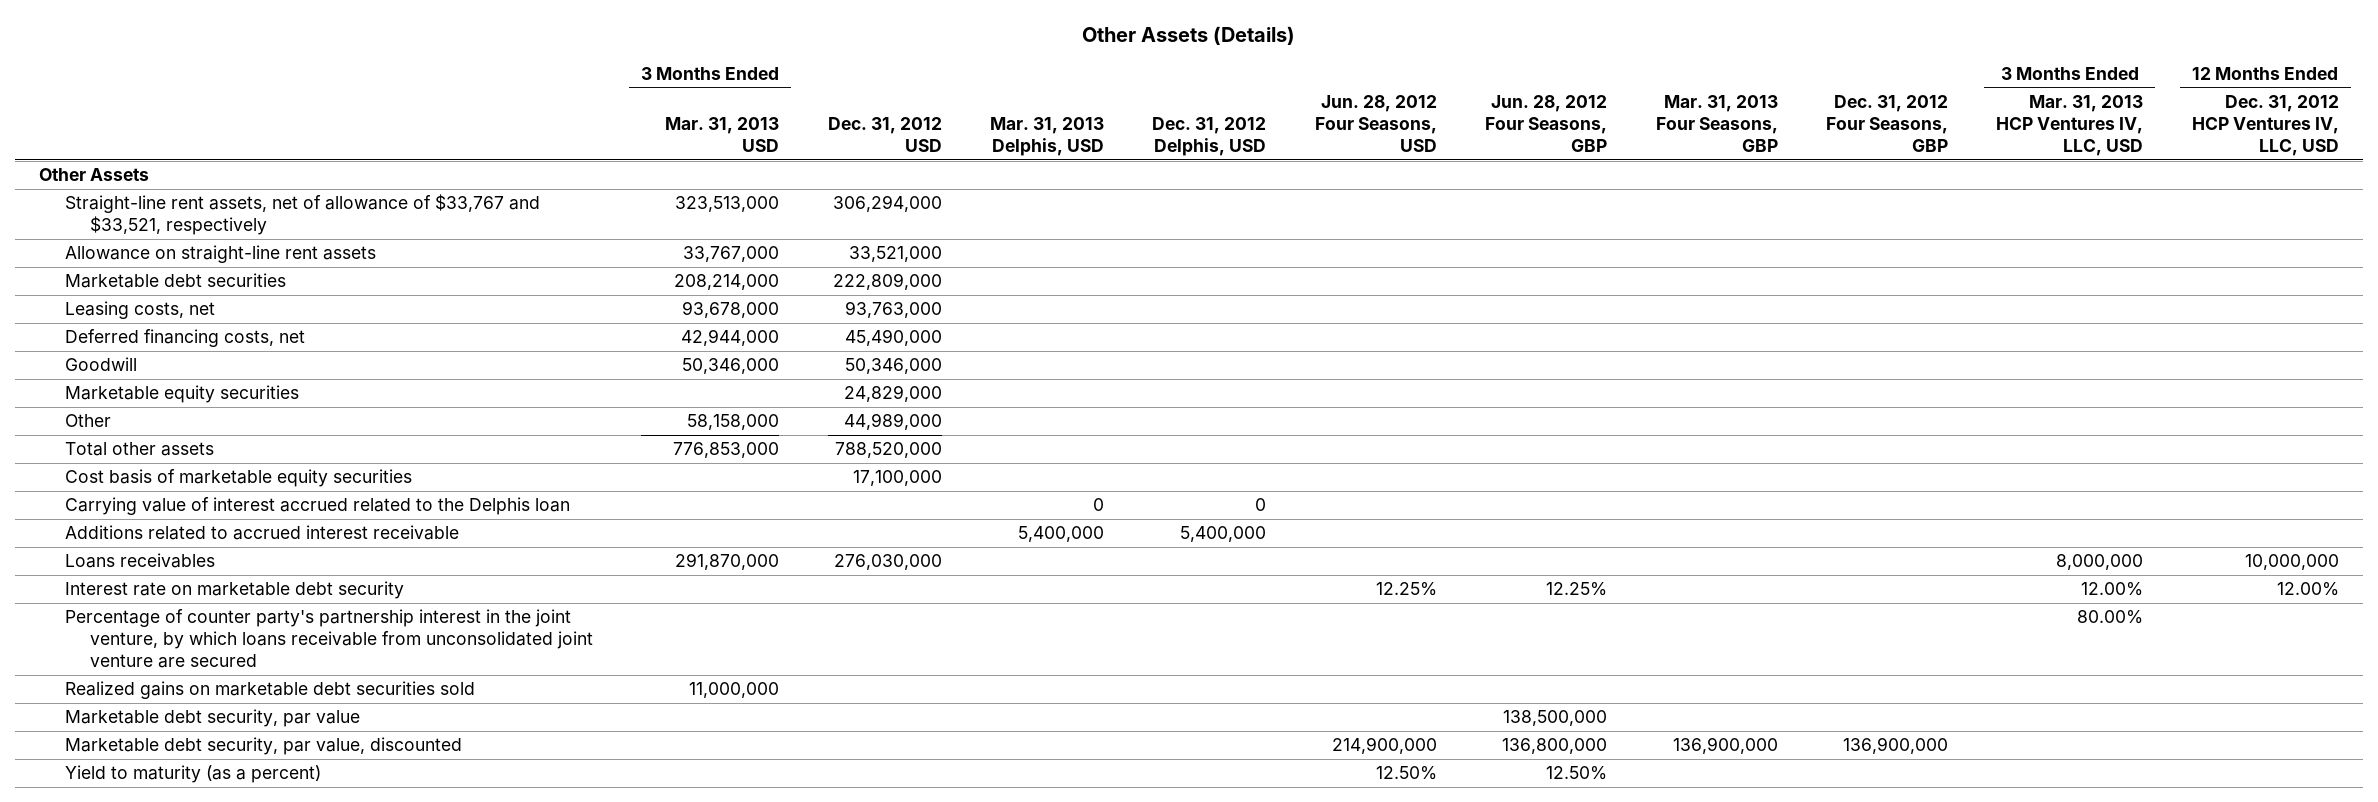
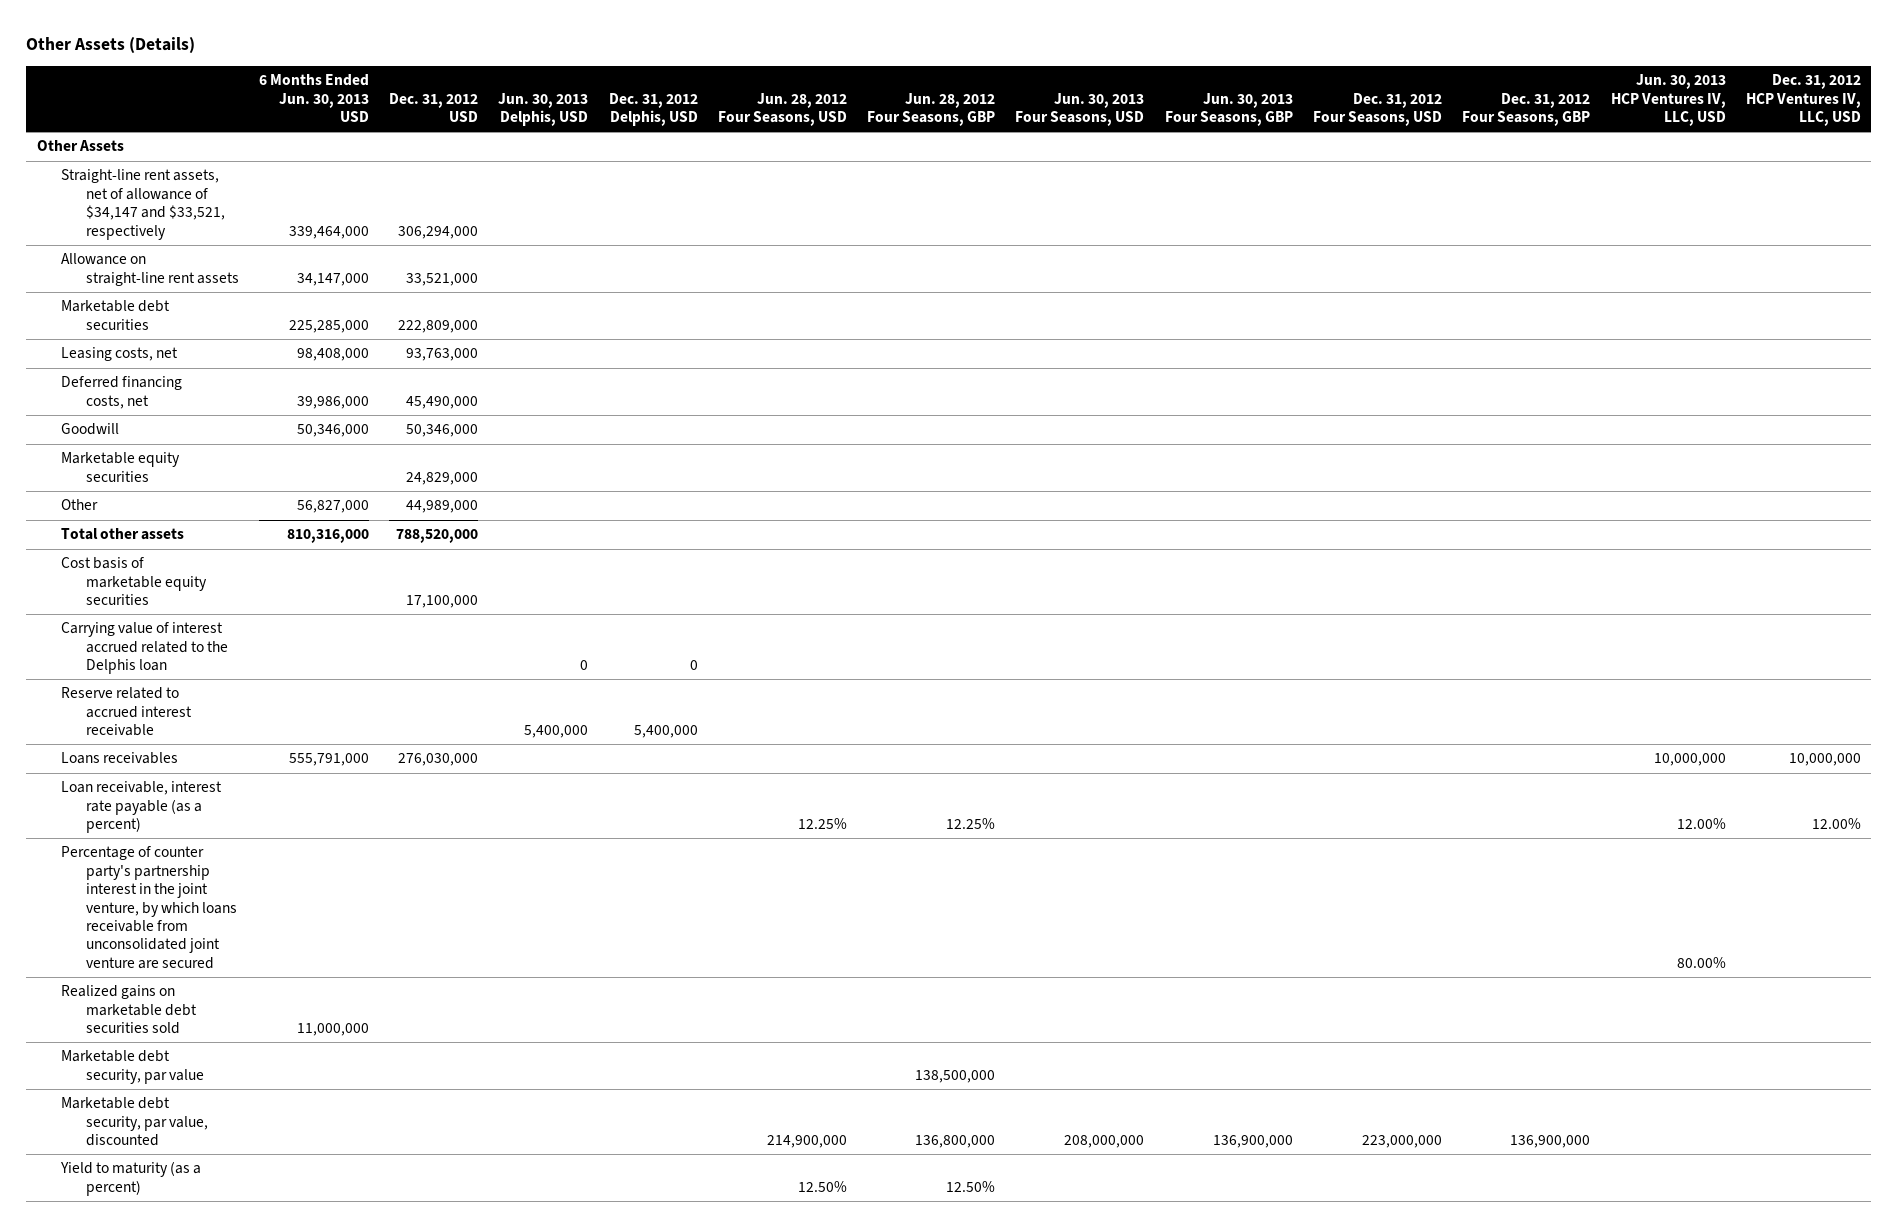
- | 3 Months Ended Mar. 31, 2013 USD | Dec. 31, 2012 USD | Mar. 31, 2013 Delphis, USD | Dec. 31, 2012 Delphis, USD | Jun. 28, 2012 Four Seasons, USD | Jun. 28, 2012 Four Seasons, GBP | Mar. 31, 2013 Four Seasons, GBP | Dec. 31, 2012 Four Seasons, GBP | 3 Months Ended Mar. 31, 2013 HCP Ventures IV, LLC, USD | 12 Months Ended Dec. 31, 2012 HCP Ventures IV, LLC, USD
+ | 6 Months Ended Jun. 30, 2013 USD | Dec. 31, 2012 USD | Jun. 30, 2013 Delphis, USD | Dec. 31, 2012 Delphis, USD | Jun. 28, 2012 Four Seasons, USD | Jun. 28, 2012 Four Seasons, GBP | Jun. 30, 2013 Four Seasons, USD | Jun. 30, 2013 Four Seasons, GBP | Dec. 31, 2012 Four Seasons, USD | Dec. 31, 2012 Four Seasons, GBP | Jun. 30, 2013 HCP Ventures IV, LLC, USD | Dec. 31, 2012 HCP Ventures IV, LLC, USD
- Straight-line rent assets, net of allowance of $33,767 and $33,521, respectively | 323,513,000 | 306,294,000 | | | | | | | |
+ Straight-line rent assets, net of allowance of $34,147 and $33,521, respectively | 339,464,000 | 306,294,000 | | | | | | | | | |
- Additions related to accrued interest receivable | | | 5,400,000 | 5,400,000 | | | | | |
+ Reserve related to accrued interest receivable | | | 5,400,000 | 5,400,000 | | | | | | | |
- Interest rate on marketable debt security | | | | | 12.25% | 12.25% | | | 12.00% | 12.00%
+ Loan receivable, interest rate payable (as a percent) | | | | | 12.25% | 12.25% | | | | | 12.00% | 12.00%

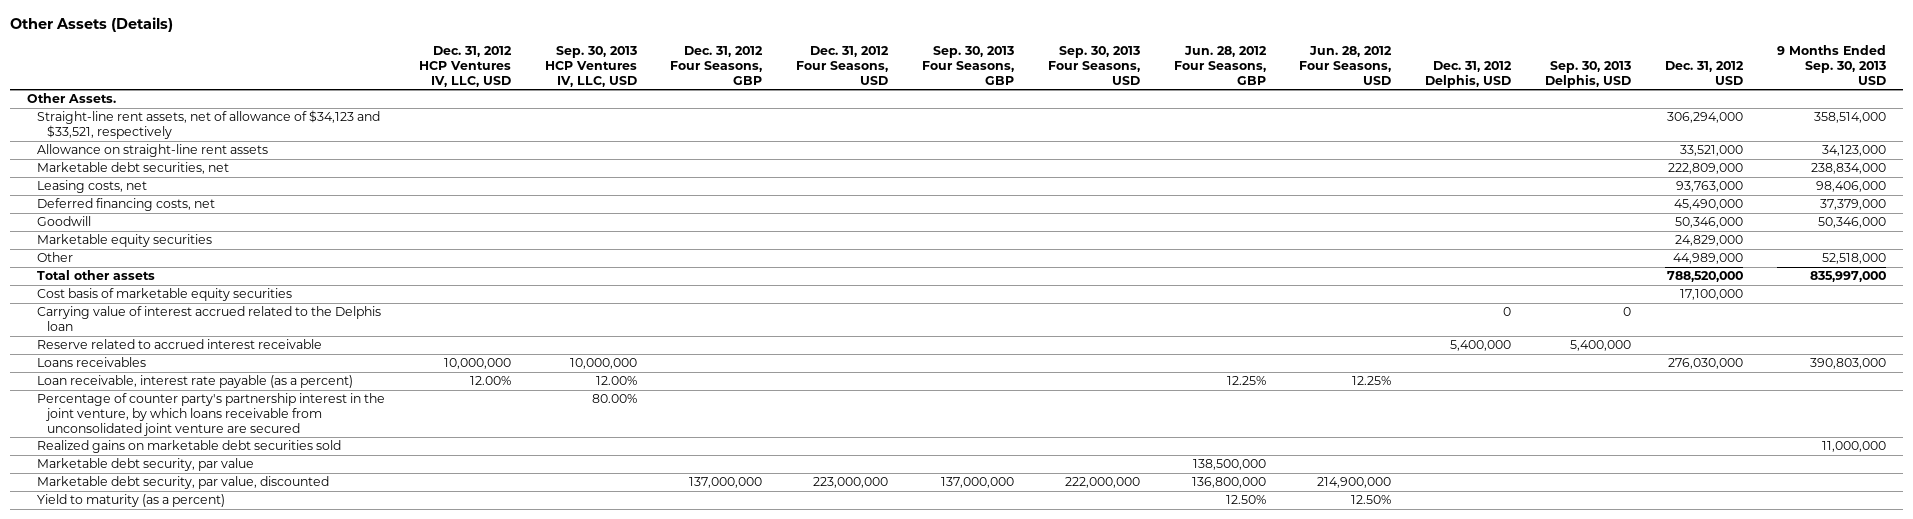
- | 6 Months Ended Jun. 30, 2013 USD | Dec. 31, 2012 USD | Jun. 30, 2013 Delphis, USD | Dec. 31, 2012 Delphis, USD | Jun. 28, 2012 Four Seasons, USD | Jun. 28, 2012 Four Seasons, GBP | Jun. 30, 2013 Four Seasons, USD | Jun. 30, 2013 Four Seasons, GBP | Dec. 31, 2012 Four Seasons, USD | Dec. 31, 2012 Four Seasons, GBP | Jun. 30, 2013 HCP Ventures IV, LLC, USD | Dec. 31, 2012 HCP Ventures IV, LLC, USD
+ | Dec. 31, 2012 HCP Ventures IV, LLC, USD | Sep. 30, 2013 HCP Ventures IV, LLC, USD | Dec. 31, 2012 Four Seasons, GBP | Dec. 31, 2012 Four Seasons, USD | Sep. 30, 2013 Four Seasons, GBP | Sep. 30, 2013 Four Seasons, USD | Jun. 28, 2012 Four Seasons, GBP | Jun. 28, 2012 Four Seasons, USD | Dec. 31, 2012 Delphis, USD | Sep. 30, 2013 Delphis, USD | Dec. 31, 2012 USD | 9 Months Ended Sep. 30, 2013 USD
- Other Assets
- Straight-line rent assets, net of allowance of $34,147 and $33,521, respectively | 339,464,000 | 306,294,000 | | | | | | | | | |
+ Other Assets.
+ Straight-line rent assets, net of allowance of $34,123 and $33,521, respectively | | | | | | | | | | | 306,294,000 | 358,514,000
- Marketable debt securities | 225,285,000 | 222,809,000 | | | | | | | | | |
+ Marketable debt securities, net | | | | | | | | | | | 222,809,000 | 238,834,000
- Marketable debt security, par value, discounted | | | | | 214,900,000 | 136,800,000 | 208,000,000 | 136,900,000 | 223,000,000 | 136,900,000 | |
+ Marketable debt security, par value, discounted | | | 137,000,000 | 223,000,000 | 137,000,000 | 222,000,000 | 136,800,000 | 214,900,000 | | | |

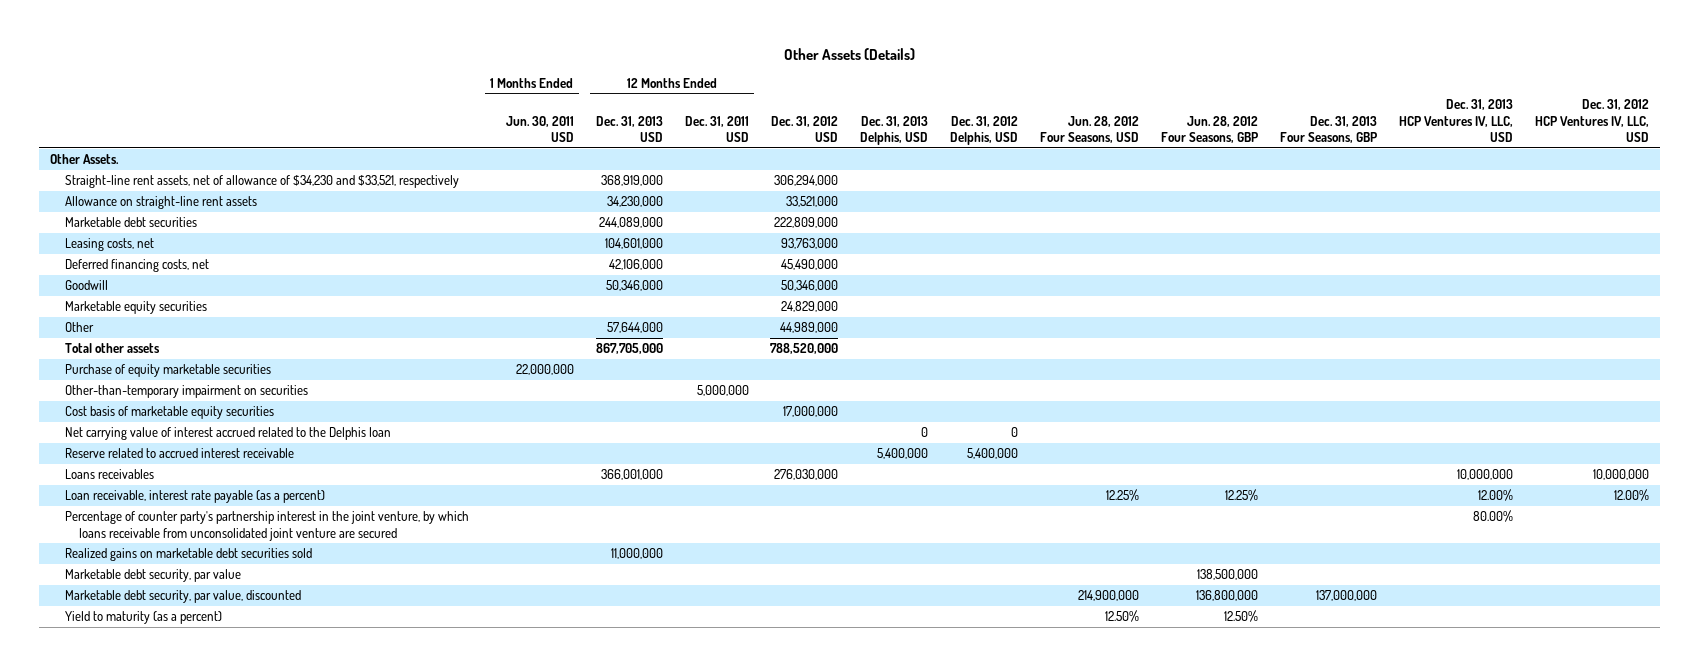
- | Dec. 31, 2012 HCP Ventures IV, LLC, USD | Sep. 30, 2013 HCP Ventures IV, LLC, USD | Dec. 31, 2012 Four Seasons, GBP | Dec. 31, 2012 Four Seasons, USD | Sep. 30, 2013 Four Seasons, GBP | Sep. 30, 2013 Four Seasons, USD | Jun. 28, 2012 Four Seasons, GBP | Jun. 28, 2012 Four Seasons, USD | Dec. 31, 2012 Delphis, USD | Sep. 30, 2013 Delphis, USD | Dec. 31, 2012 USD | 9 Months Ended Sep. 30, 2013 USD
+ | 1 Months Ended Jun. 30, 2011 USD | 12 Months Ended Dec. 31, 2013 USD | 12 Months Ended Dec. 31, 2011 USD | Dec. 31, 2012 USD | Dec. 31, 2013 Delphis, USD | Dec. 31, 2012 Delphis, USD | Jun. 28, 2012 Four Seasons, USD | Jun. 28, 2012 Four Seasons, GBP | Dec. 31, 2013 Four Seasons, GBP | Dec. 31, 2013 HCP Ventures IV, LLC, USD | Dec. 31, 2012 HCP Ventures IV, LLC, USD
- Straight-line rent assets, net of allowance of $34,123 and $33,521, respectively | | | | | | | | | | | 306,294,000 | 358,514,000
+ Straight-line rent assets, net of allowance of $34,230 and $33,521, respectively | | 368,919,000 | | 306,294,000 | | | | | | |
- Marketable debt securities, net | | | | | | | | | | | 222,809,000 | 238,834,000
+ Marketable debt securities | | 244,089,000 | | 222,809,000 | | | | | | |
- Cost basis of marketable equity securities | | | | | | | | | | | 17,100,000 |
- Carrying value of interest accrued related to the Delphis loan | | | | | | | | | 0 | 0 | |
+ Purchase of equity marketable securities | 22,000,000 | | | | | | | | | |
+ Other-than-temporary impairment on securities | | | 5,000,000 | | | | | | | |
+ Cost basis of marketable equity securities | | | | 17,000,000 | | | | | | |
+ Net carrying value of interest accrued related to the Delphis loan | | | | | 0 | 0 | | | | |

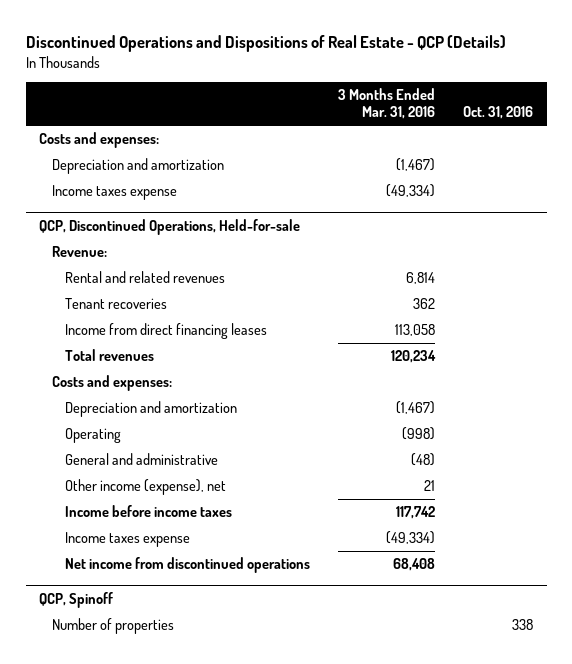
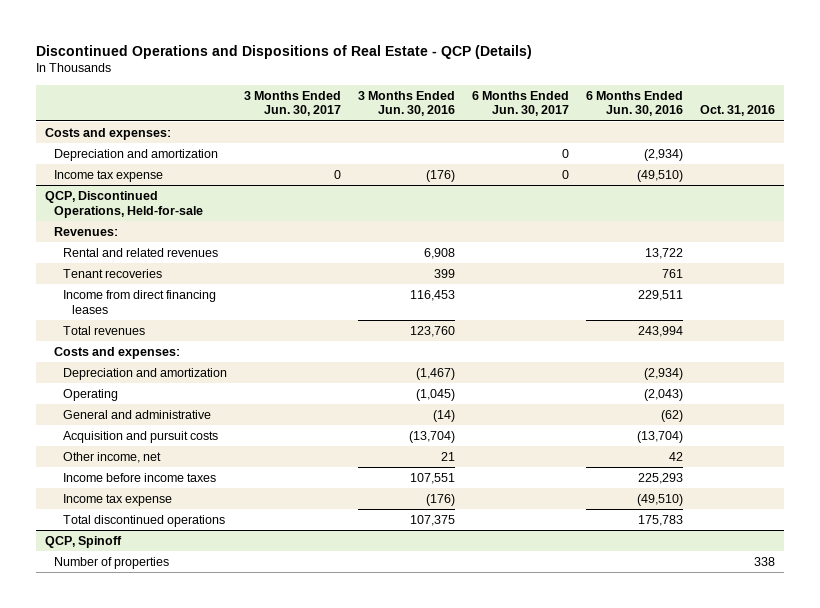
- | 3 Months Ended Mar. 31, 2016 | Oct. 31, 2016
+ | 3 Months Ended Jun. 30, 2017 | 3 Months Ended Jun. 30, 2016 | 6 Months Ended Jun. 30, 2017 | 6 Months Ended Jun. 30, 2016 | Oct. 31, 2016
- Income taxes expense | (49,334) |
+ Income tax expense | 0 | (176) | 0 | (49,510) |
@ QCP, Discontinued Operations, Held-for-sale
- Revenue:
+ Revenues:
- Other income (expense), net | 21 |
+ Acquisition and pursuit costs | | (13,704) | | (13,704) |
+ Other income, net | | 21 | | 42 |
- Income taxes expense | (49,334) |
- Net income from discontinued operations | 68,408 |
+ Income tax expense | | (176) | | (49,510) |
+ Total discontinued operations | | 107,375 | | 175,783 |

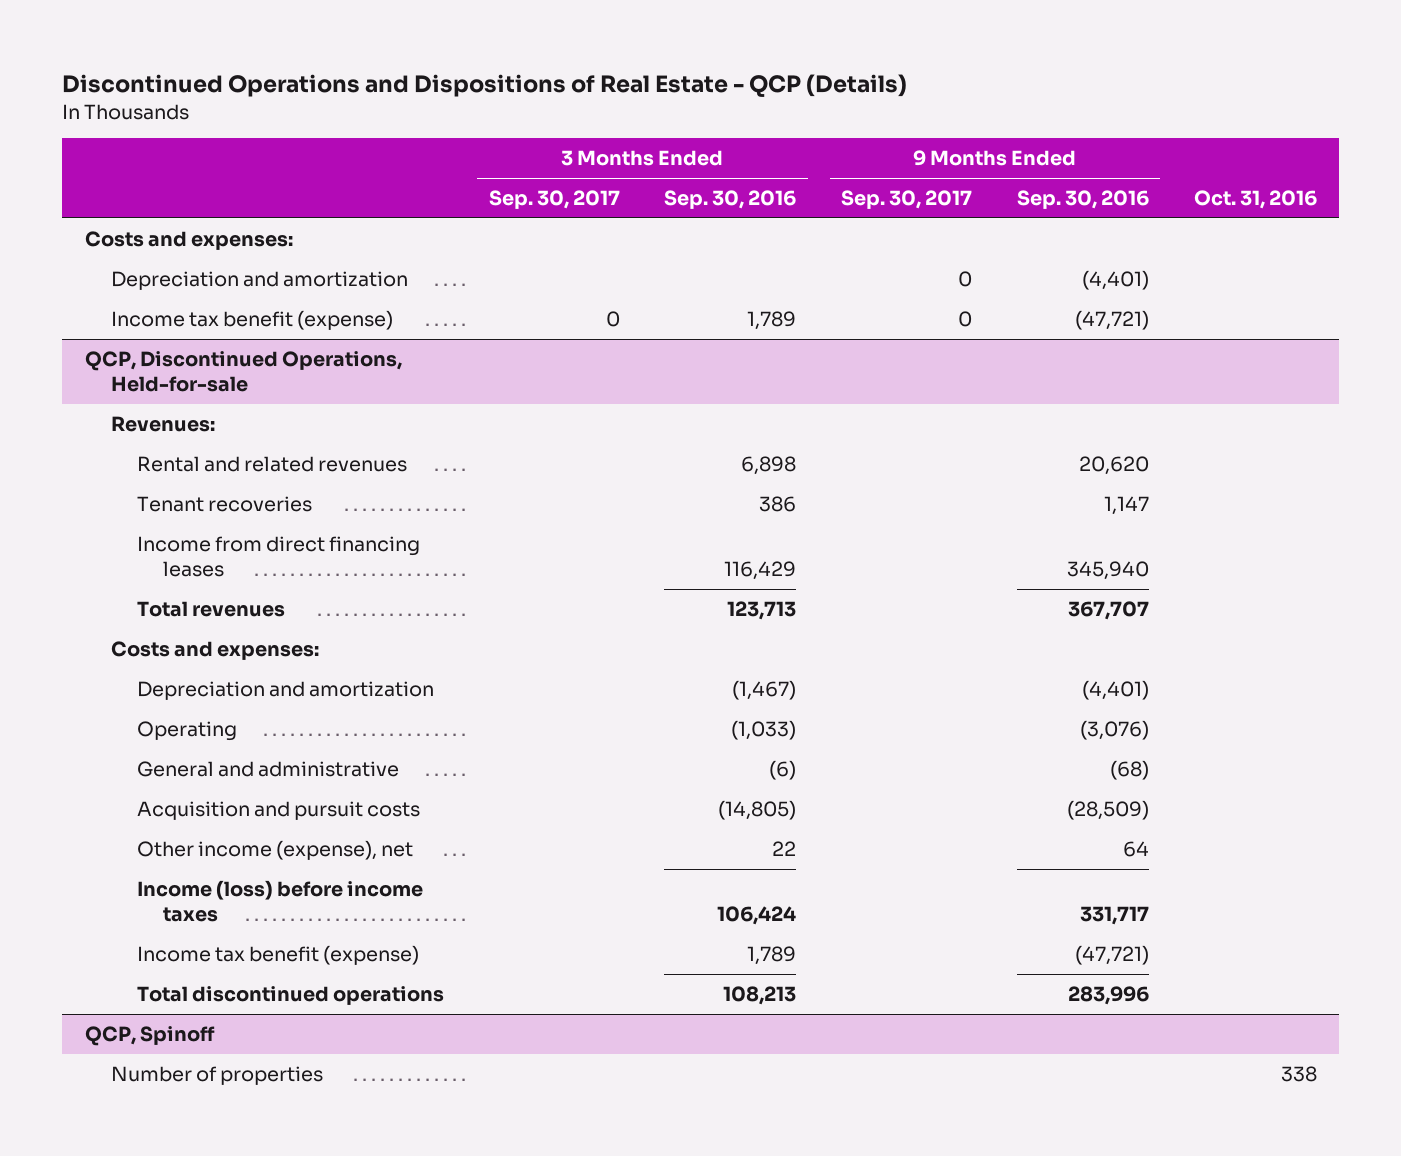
- | 3 Months Ended Jun. 30, 2017 | 3 Months Ended Jun. 30, 2016 | 6 Months Ended Jun. 30, 2017 | 6 Months Ended Jun. 30, 2016 | Oct. 31, 2016
+ | 3 Months Ended Sep. 30, 2017 | 3 Months Ended Sep. 30, 2016 | 9 Months Ended Sep. 30, 2017 | 9 Months Ended Sep. 30, 2016 | Oct. 31, 2016
- Income tax expense | 0 | (176) | 0 | (49,510) |
+ Income tax benefit (expense) | 0 | 1,789 | 0 | (47,721) |
@ QCP, Discontinued Operations, Held-for-sale
- Other income, net | | 21 | | 42 |
- Income before income taxes | | 107,551 | | 225,293 |
- Income tax expense | | (176) | | (49,510) |
+ Other income (expense), net | | 22 | | 64 |
+ Income (loss) before income taxes | | 106,424 | | 331,717 |
+ Income tax benefit (expense) | | 1,789 | | (47,721) |

